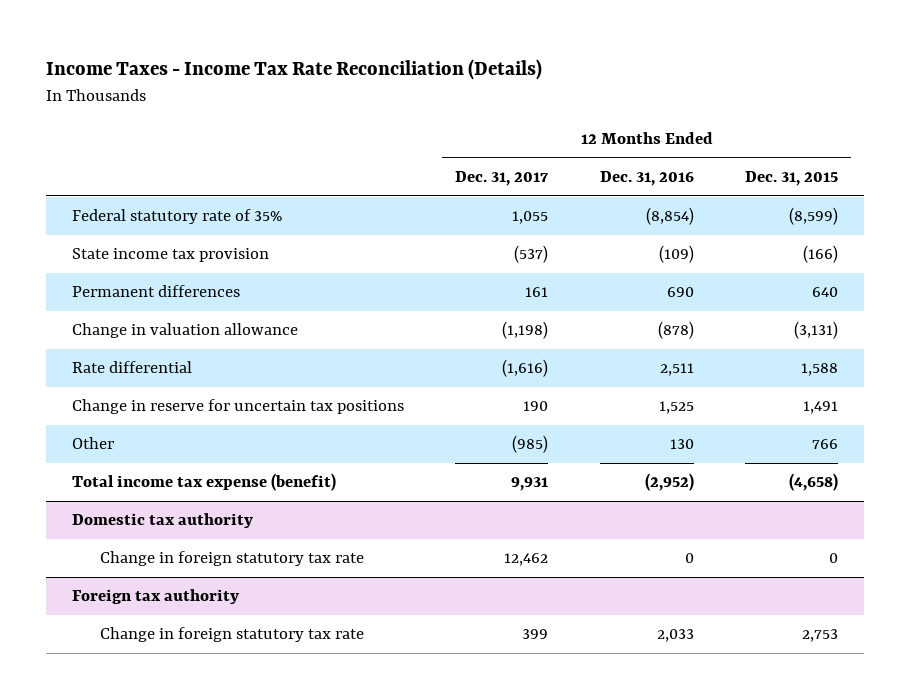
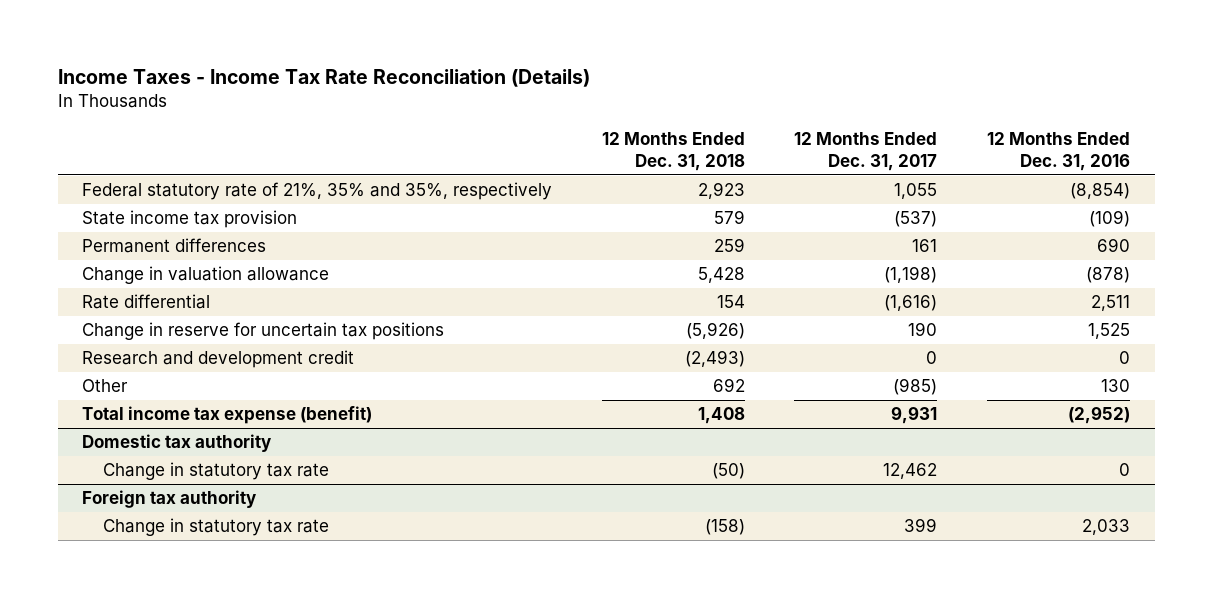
- | 12 Months Ended Dec. 31, 2017 | 12 Months Ended Dec. 31, 2016 | 12 Months Ended Dec. 31, 2015
+ | 12 Months Ended Dec. 31, 2018 | 12 Months Ended Dec. 31, 2017 | 12 Months Ended Dec. 31, 2016
- Federal statutory rate of 35% | 1,055 | (8,854) | (8,599)
+ Federal statutory rate of 21%, 35% and 35%, respectively | 2,923 | 1,055 | (8,854)
+ Research and development credit | (2,493) | 0 | 0
@ Domestic tax authority
- Change in foreign statutory tax rate | 12,462 | 0 | 0
+ Change in statutory tax rate | (50) | 12,462 | 0
@ Foreign tax authority
- Change in foreign statutory tax rate | 399 | 2,033 | 2,753
+ Change in statutory tax rate | (158) | 399 | 2,033

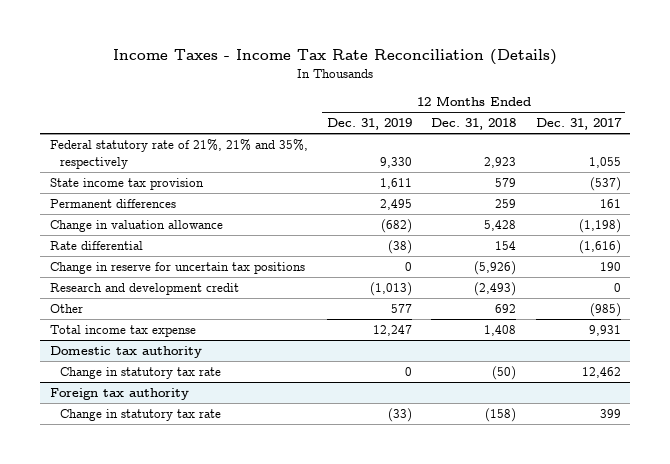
- | 12 Months Ended Dec. 31, 2018 | 12 Months Ended Dec. 31, 2017 | 12 Months Ended Dec. 31, 2016
+ | 12 Months Ended Dec. 31, 2019 | 12 Months Ended Dec. 31, 2018 | 12 Months Ended Dec. 31, 2017
- Federal statutory rate of 21%, 35% and 35%, respectively | 2,923 | 1,055 | (8,854)
+ Federal statutory rate of 21%, 21% and 35%, respectively | 9,330 | 2,923 | 1,055
- Total income tax expense (benefit) | 1,408 | 9,931 | (2,952)
+ Total income tax expense | 12,247 | 1,408 | 9,931

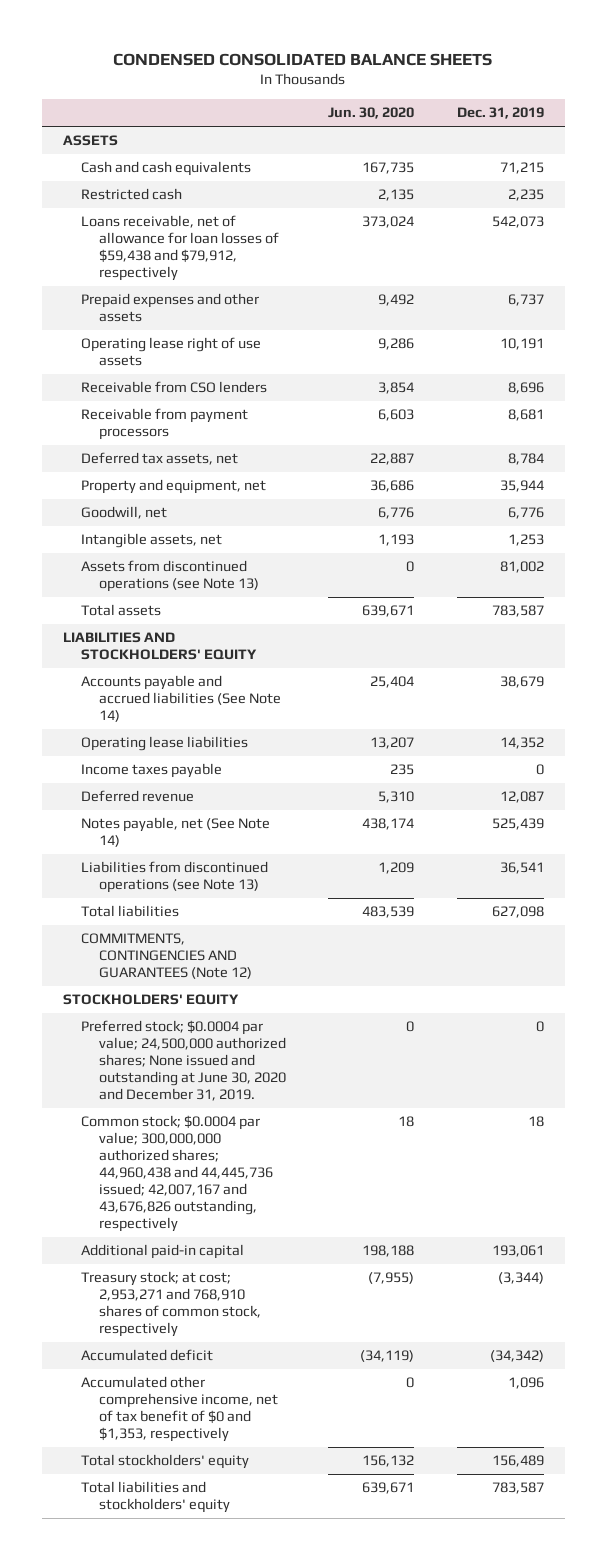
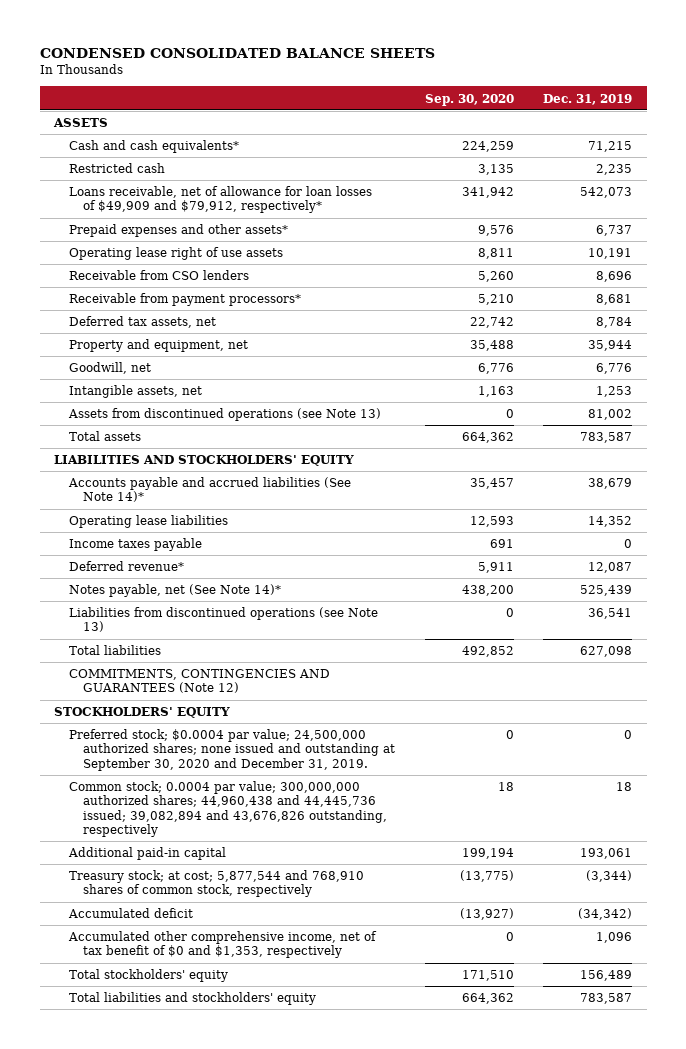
- | Jun. 30, 2020 | Dec. 31, 2019
+ | Sep. 30, 2020 | Dec. 31, 2019
- Cash and cash equivalents | 167,735 | 71,215
+ Cash and cash equivalents* | 224,259 | 71,215
- Loans receivable, net of allowance for loan losses of $59,438 and $79,912, respectively | 373,024 | 542,073
- Prepaid expenses and other assets | 9,492 | 6,737
+ Loans receivable, net of allowance for loan losses of $49,909 and $79,912, respectively* | 341,942 | 542,073
+ Prepaid expenses and other assets* | 9,576 | 6,737
- Receivable from payment processors | 6,603 | 8,681
+ Receivable from payment processors* | 5,210 | 8,681
- Accounts payable and accrued liabilities (See Note 14) | 25,404 | 38,679
+ Accounts payable and accrued liabilities (See Note 14)* | 35,457 | 38,679
- Deferred revenue | 5,310 | 12,087
- Notes payable, net (See Note 14) | 438,174 | 525,439
+ Deferred revenue* | 5,911 | 12,087
+ Notes payable, net (See Note 14)* | 438,200 | 525,439
- Preferred stock; $0.0004 par value; 24,500,000 authorized shares; None issued and outstanding at June 30, 2020 and December 31, 2019. | 0 | 0
- Common stock; $0.0004 par value; 300,000,000 authorized shares; 44,960,438 and 44,445,736 issued; 42,007,167 and 43,676,826 outstanding, respectively | 18 | 18
+ Preferred stock; $0.0004 par value; 24,500,000 authorized shares; none issued and outstanding at September 30, 2020 and December 31, 2019. | 0 | 0
+ Common stock; 0.0004 par value; 300,000,000 authorized shares; 44,960,438 and 44,445,736 issued; 39,082,894 and 43,676,826 outstanding, respectively | 18 | 18
- Treasury stock; at cost; 2,953,271 and 768,910 shares of common stock, respectively | (7,955) | (3,344)
+ Treasury stock; at cost; 5,877,544 and 768,910 shares of common stock, respectively | (13,775) | (3,344)

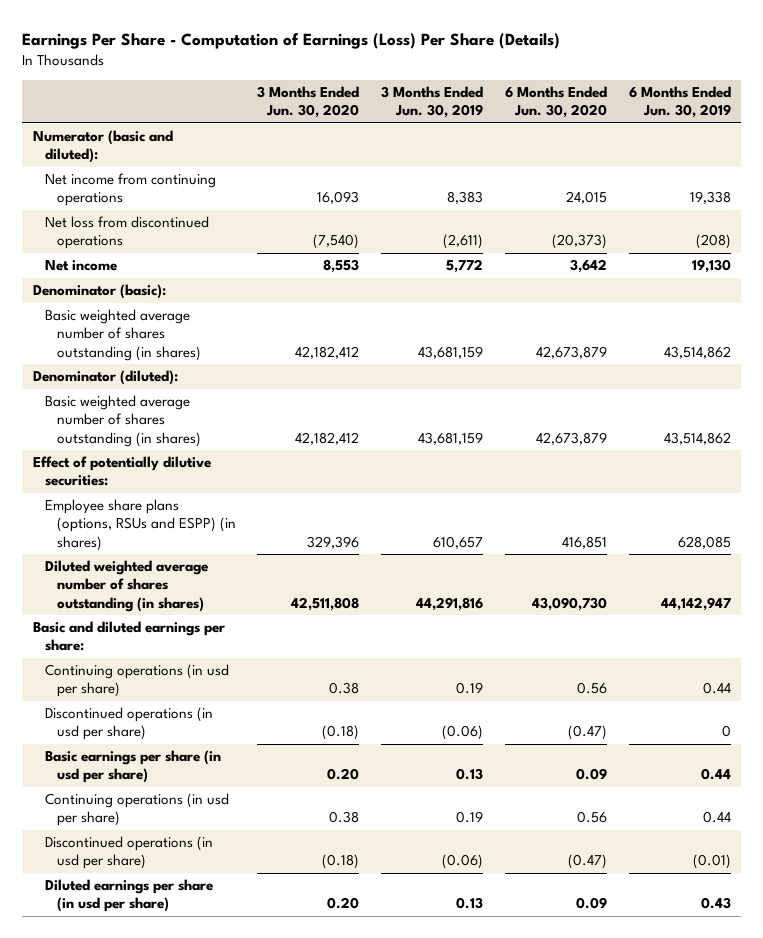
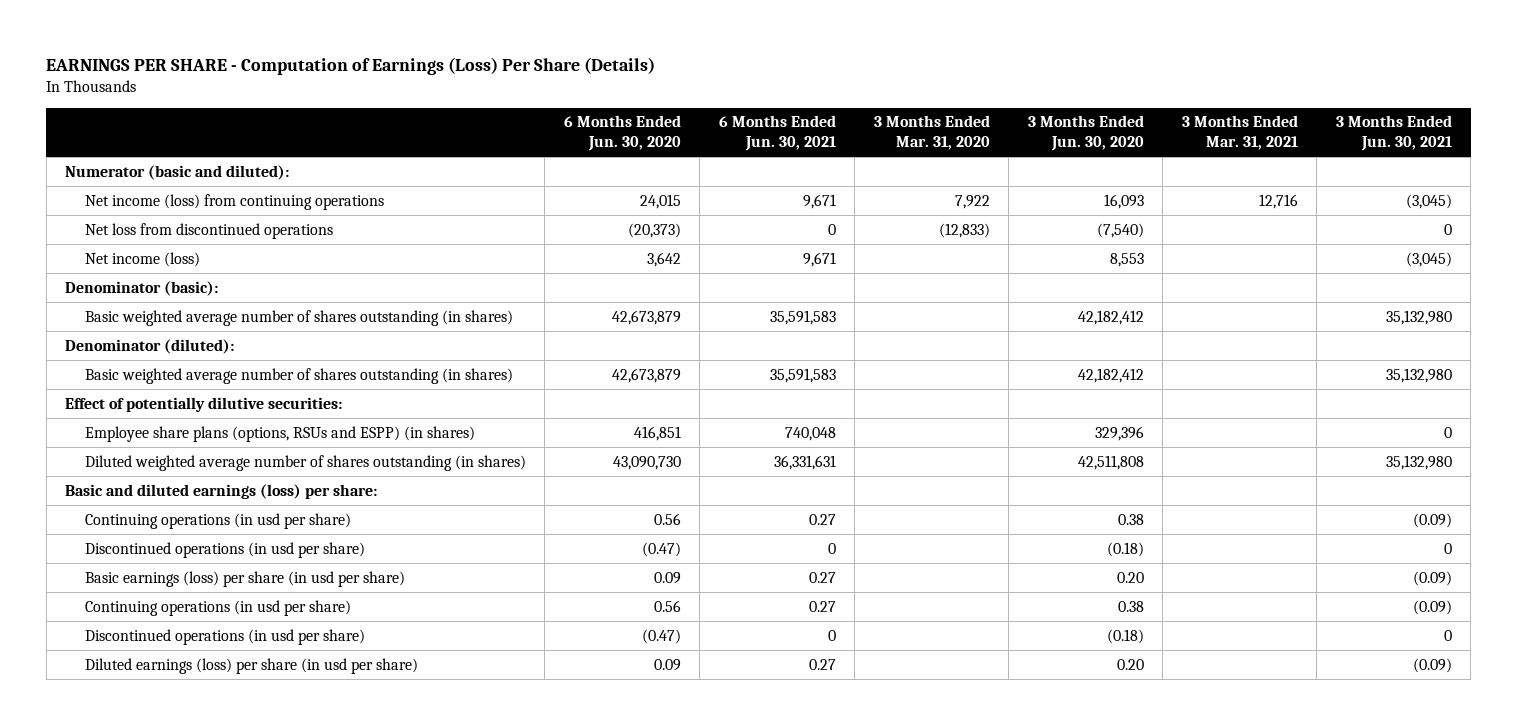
- Earnings Per Share - Computation of Earnings (Loss) Per Share (Details)
+ EARNINGS PER SHARE - Computation of Earnings (Loss) Per Share (Details)
- | 3 Months Ended Jun. 30, 2020 | 3 Months Ended Jun. 30, 2019 | 6 Months Ended Jun. 30, 2020 | 6 Months Ended Jun. 30, 2019
+ | 6 Months Ended Jun. 30, 2020 | 6 Months Ended Jun. 30, 2021 | 3 Months Ended Mar. 31, 2020 | 3 Months Ended Jun. 30, 2020 | 3 Months Ended Mar. 31, 2021 | 3 Months Ended Jun. 30, 2021
- Net income from continuing operations | 16,093 | 8,383 | 24,015 | 19,338
+ Net income (loss) from continuing operations | 24,015 | 9,671 | 7,922 | 16,093 | 12,716 | (3,045)
- Net income | 8,553 | 5,772 | 3,642 | 19,130
+ Net income (loss) | 3,642 | 9,671 | | 8,553 | | (3,045)
- Basic and diluted earnings per share:
+ Basic and diluted earnings (loss) per share:
- Basic earnings per share (in usd per share) | 0.20 | 0.13 | 0.09 | 0.44
+ Basic earnings (loss) per share (in usd per share) | 0.09 | 0.27 | | 0.20 | | (0.09)
- Diluted earnings per share (in usd per share) | 0.20 | 0.13 | 0.09 | 0.43
+ Diluted earnings (loss) per share (in usd per share) | 0.09 | 0.27 | | 0.20 | | (0.09)

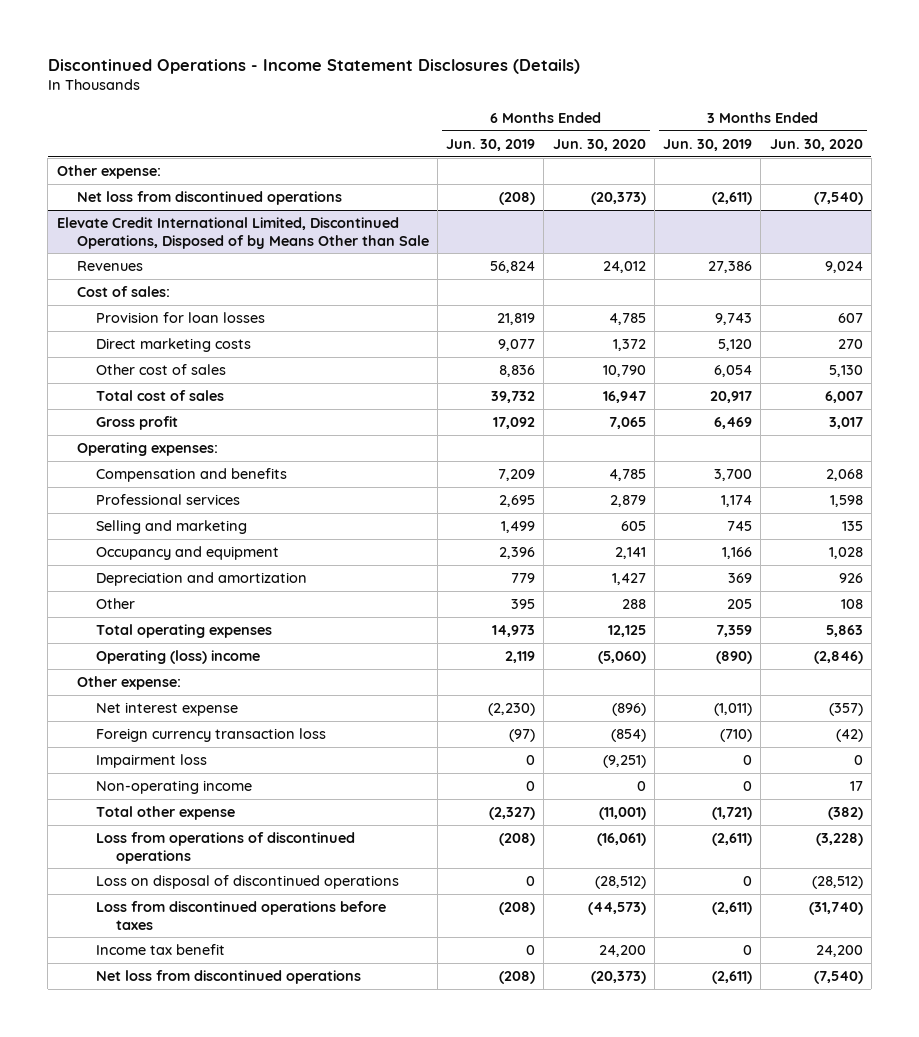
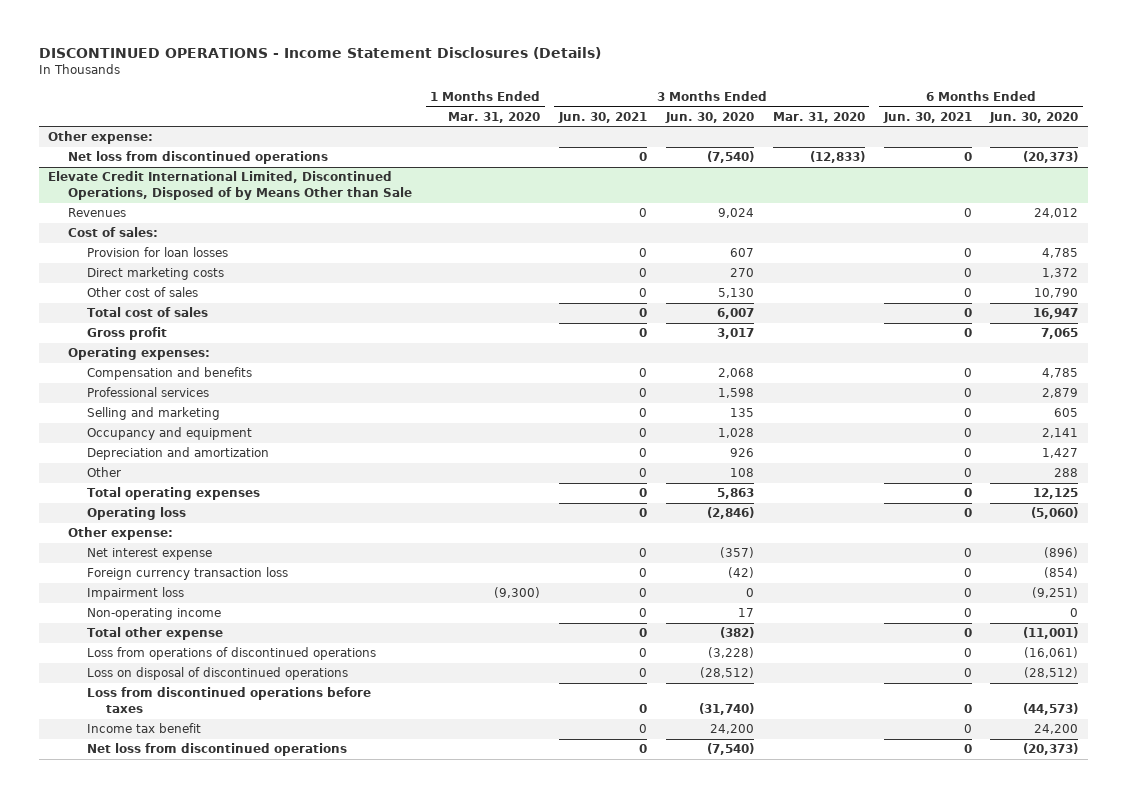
- Discontinued Operations - Income Statement Disclosures (Details)
+ DISCONTINUED OPERATIONS - Income Statement Disclosures (Details)
- | 6 Months Ended Jun. 30, 2019 | 6 Months Ended Jun. 30, 2020 | 3 Months Ended Jun. 30, 2019 | 3 Months Ended Jun. 30, 2020
+ | 1 Months Ended Mar. 31, 2020 | 3 Months Ended Jun. 30, 2021 | 3 Months Ended Jun. 30, 2020 | 3 Months Ended Mar. 31, 2020 | 6 Months Ended Jun. 30, 2021 | 6 Months Ended Jun. 30, 2020
@ Elevate Credit International Limited, Discontinued Operations, Disposed of by Means Other than Sale
- Operating (loss) income | 2,119 | (5,060) | (890) | (2,846)
+ Operating loss | | 0 | (2,846) | | 0 | (5,060)

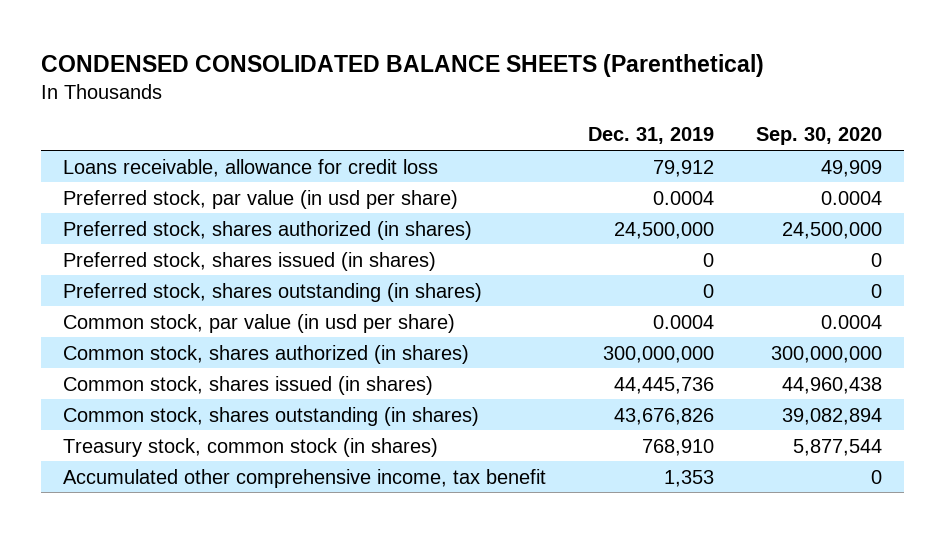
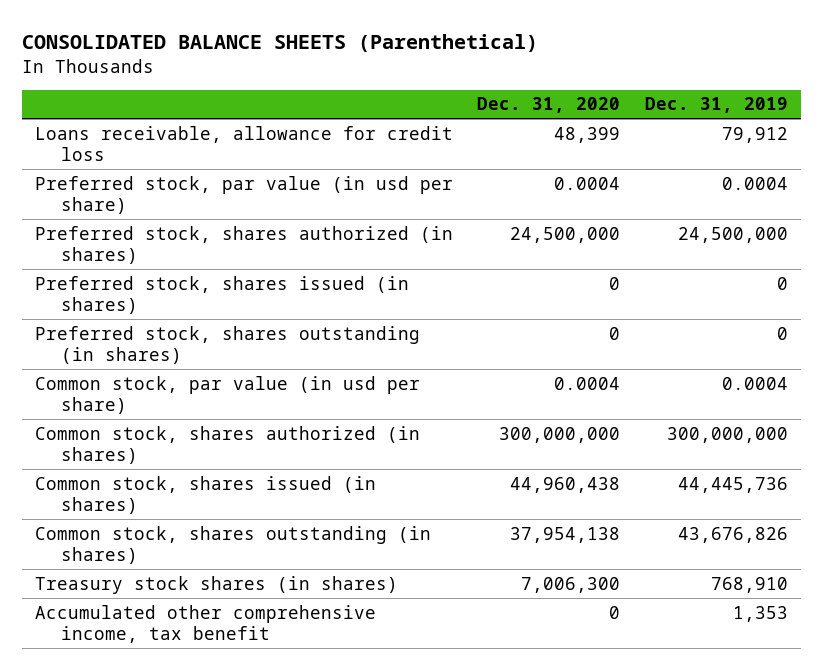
- CONDENSED CONSOLIDATED BALANCE SHEETS (Parenthetical)
+ CONSOLIDATED BALANCE SHEETS (Parenthetical)
- | Dec. 31, 2019 | Sep. 30, 2020
+ | Dec. 31, 2020 | Dec. 31, 2019
- Treasury stock, common stock (in shares) | 768,910 | 5,877,544
+ Treasury stock shares (in shares) | 7,006,300 | 768,910

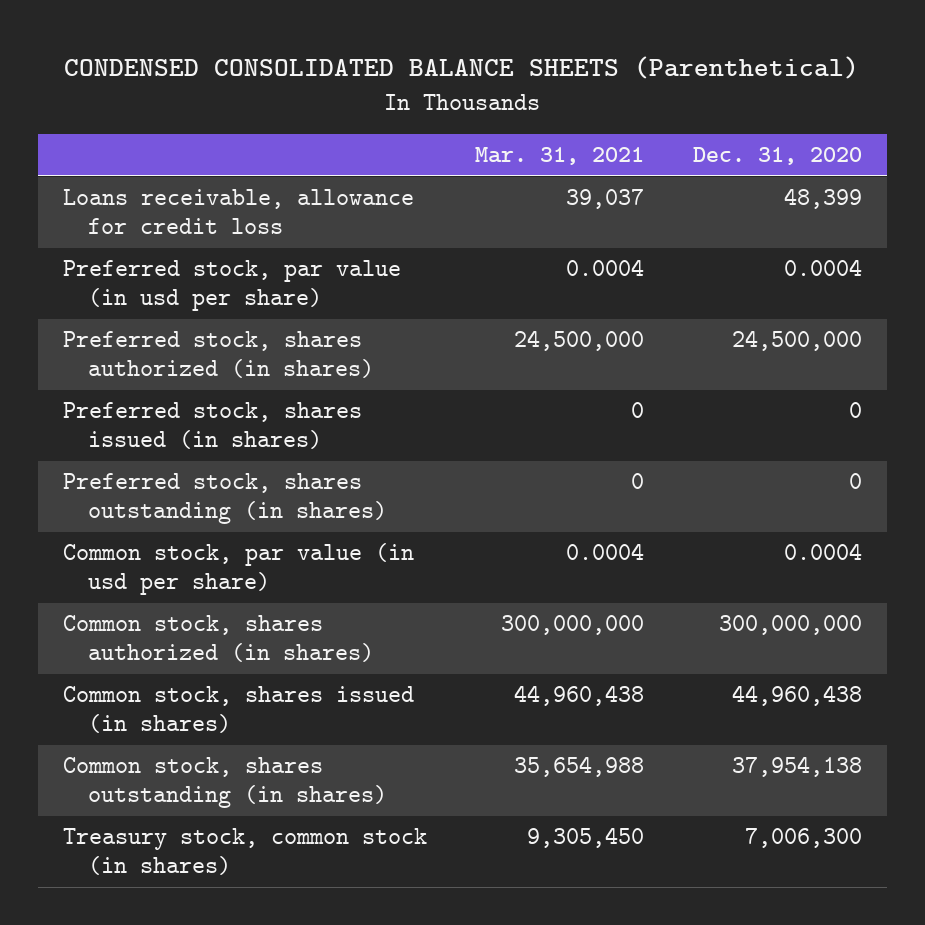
- CONSOLIDATED BALANCE SHEETS (Parenthetical)
+ CONDENSED CONSOLIDATED BALANCE SHEETS (Parenthetical)
- | Dec. 31, 2020 | Dec. 31, 2019
+ | Mar. 31, 2021 | Dec. 31, 2020
- Treasury stock shares (in shares) | 7,006,300 | 768,910
- Accumulated other comprehensive income, tax benefit | 0 | 1,353
+ Treasury stock, common stock (in shares) | 9,305,450 | 7,006,300

